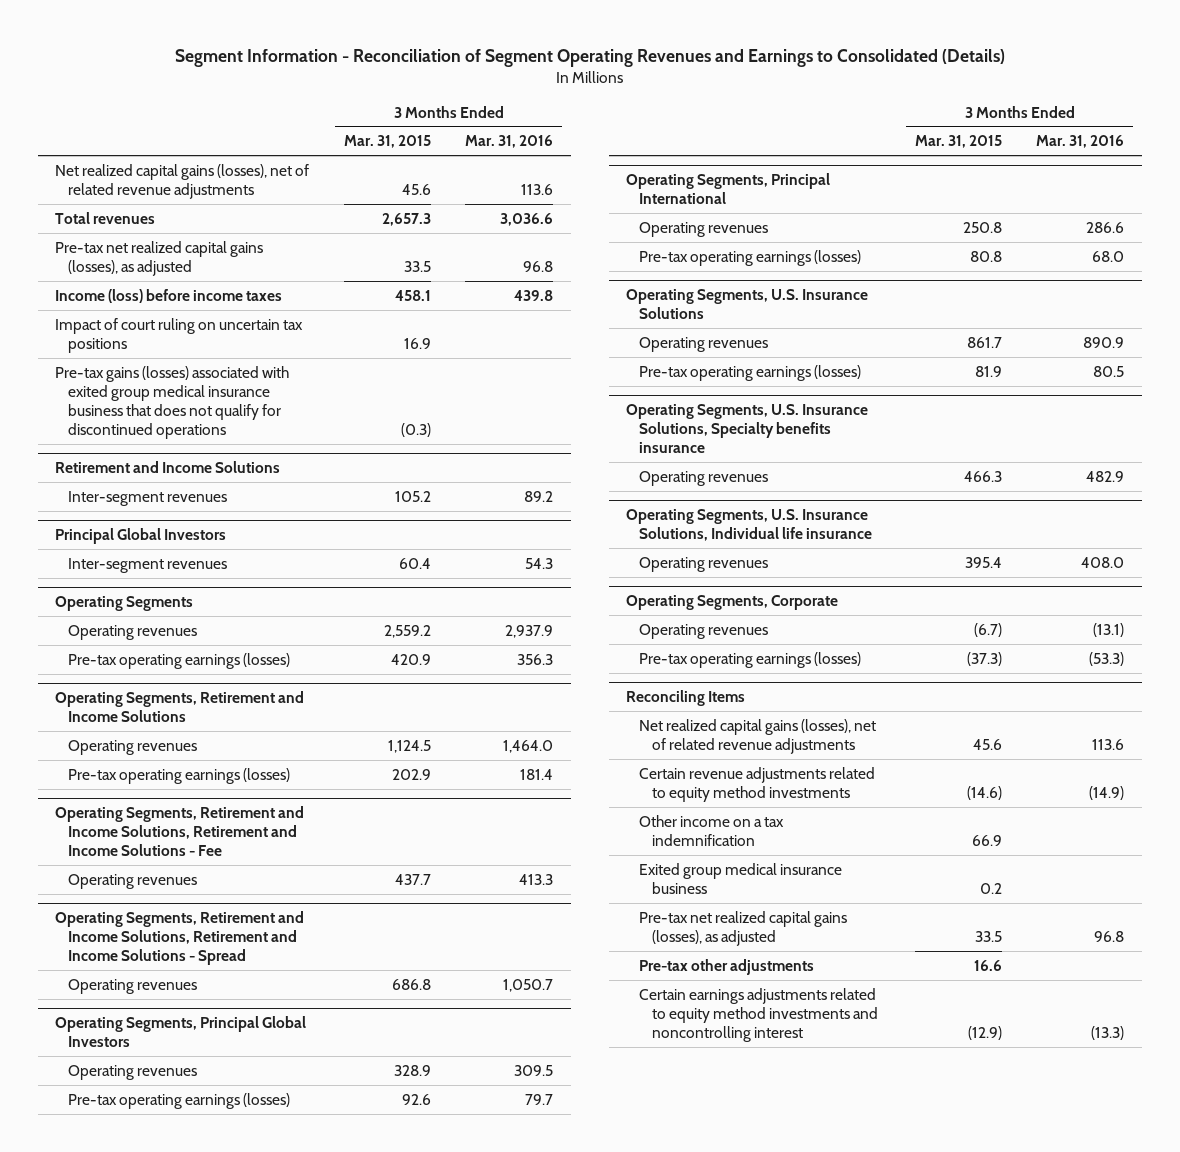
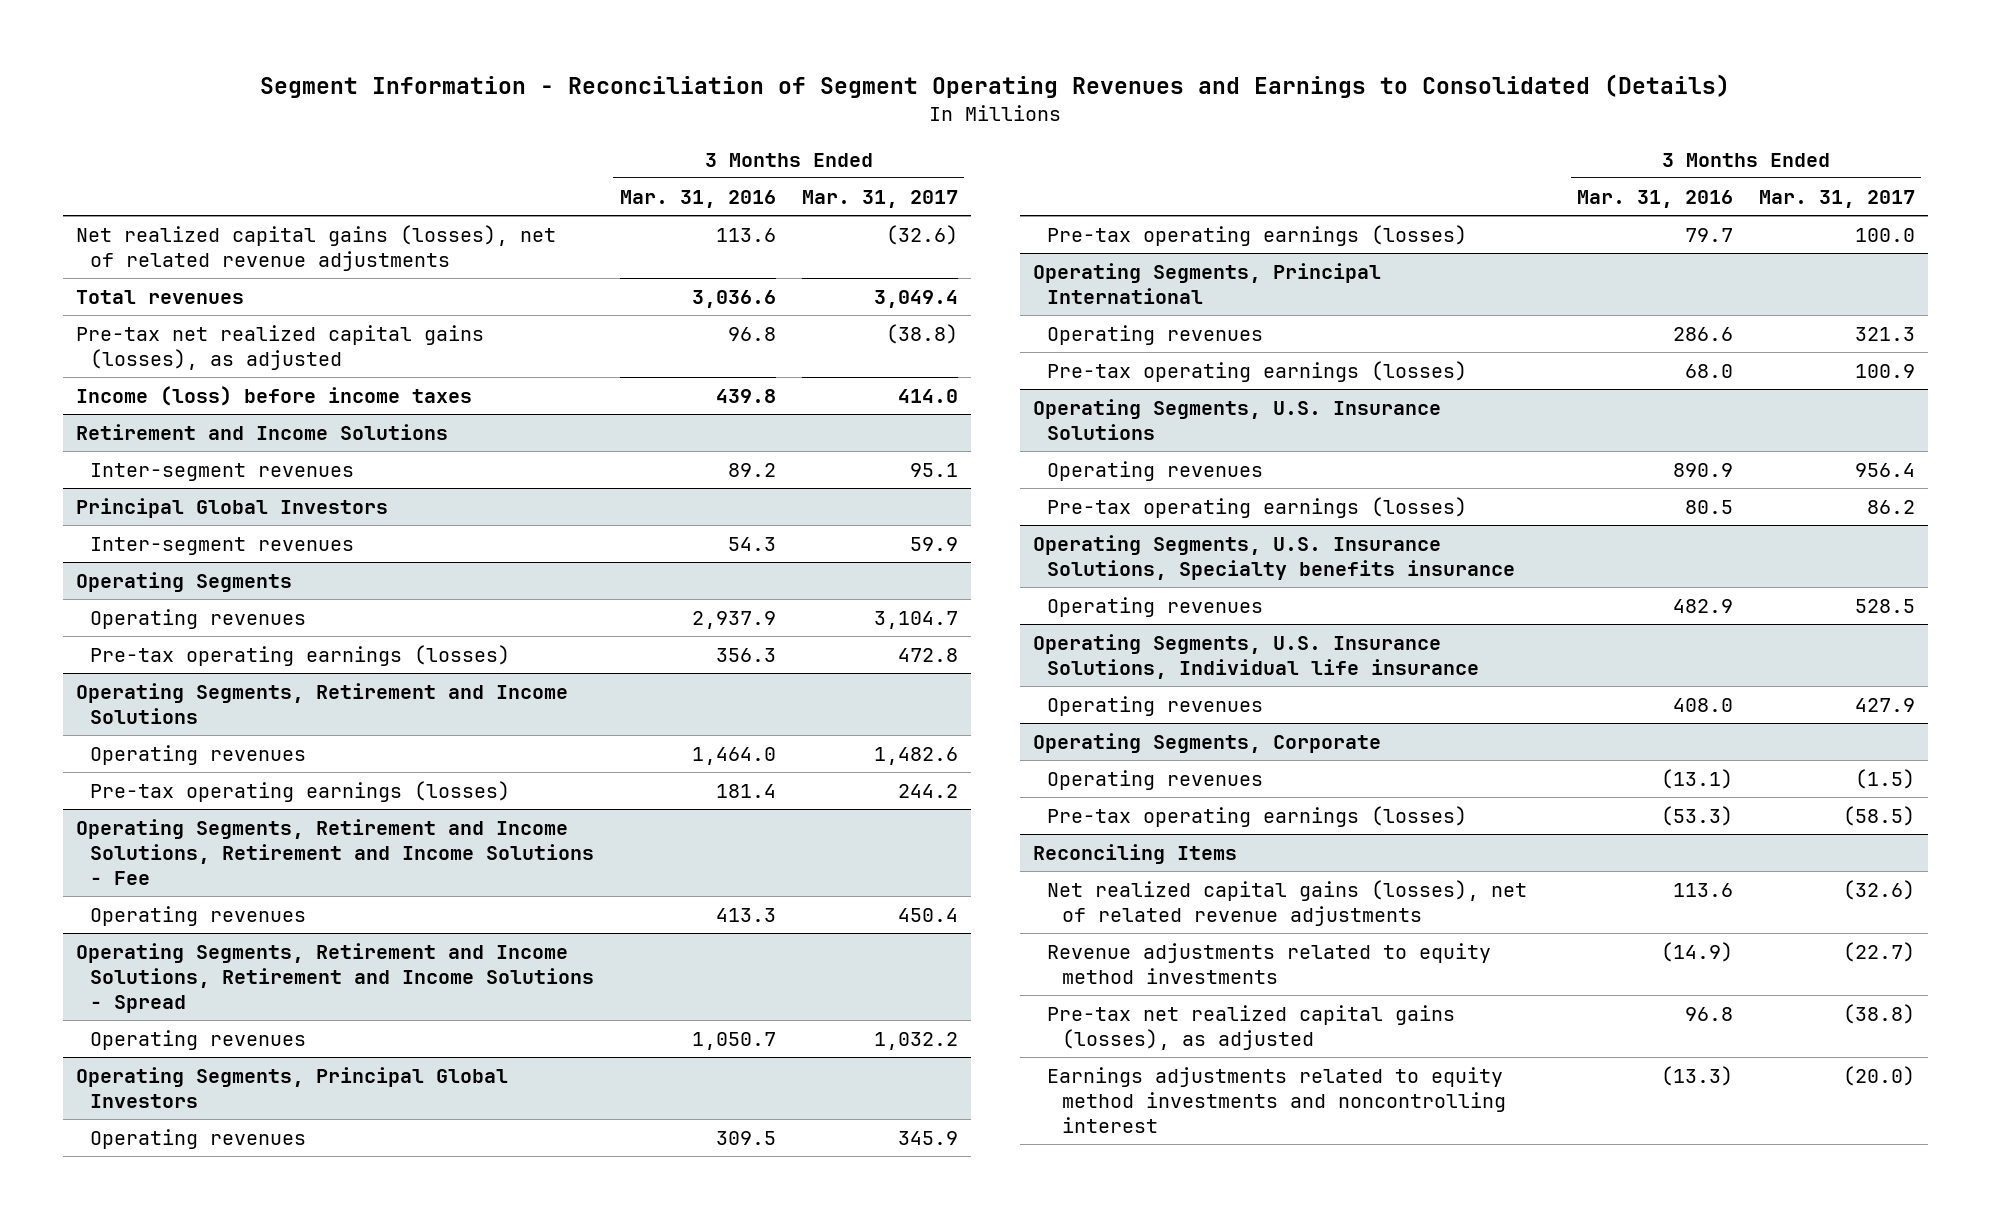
- | 3 Months Ended Mar. 31, 2015 | 3 Months Ended Mar. 31, 2016
+ | 3 Months Ended Mar. 31, 2016 | 3 Months Ended Mar. 31, 2017
- Impact of court ruling on uncertain tax positions | 16.9 |
- Pre-tax gains (losses) associated with exited group medical insurance business that does not qualify for discontinued operations | (0.3) |
@ Reconciling Items
- Certain revenue adjustments related to equity method investments | (14.6) | (14.9)
- Other income on a tax indemnification | 66.9 |
- Exited group medical insurance business | 0.2 |
+ Revenue adjustments related to equity method investments | (14.9) | (22.7)
- Pre-tax other adjustments | 16.6 |
- Certain earnings adjustments related to equity method investments and noncontrolling interest | (12.9) | (13.3)
+ Earnings adjustments related to equity method investments and noncontrolling interest | (13.3) | (20.0)

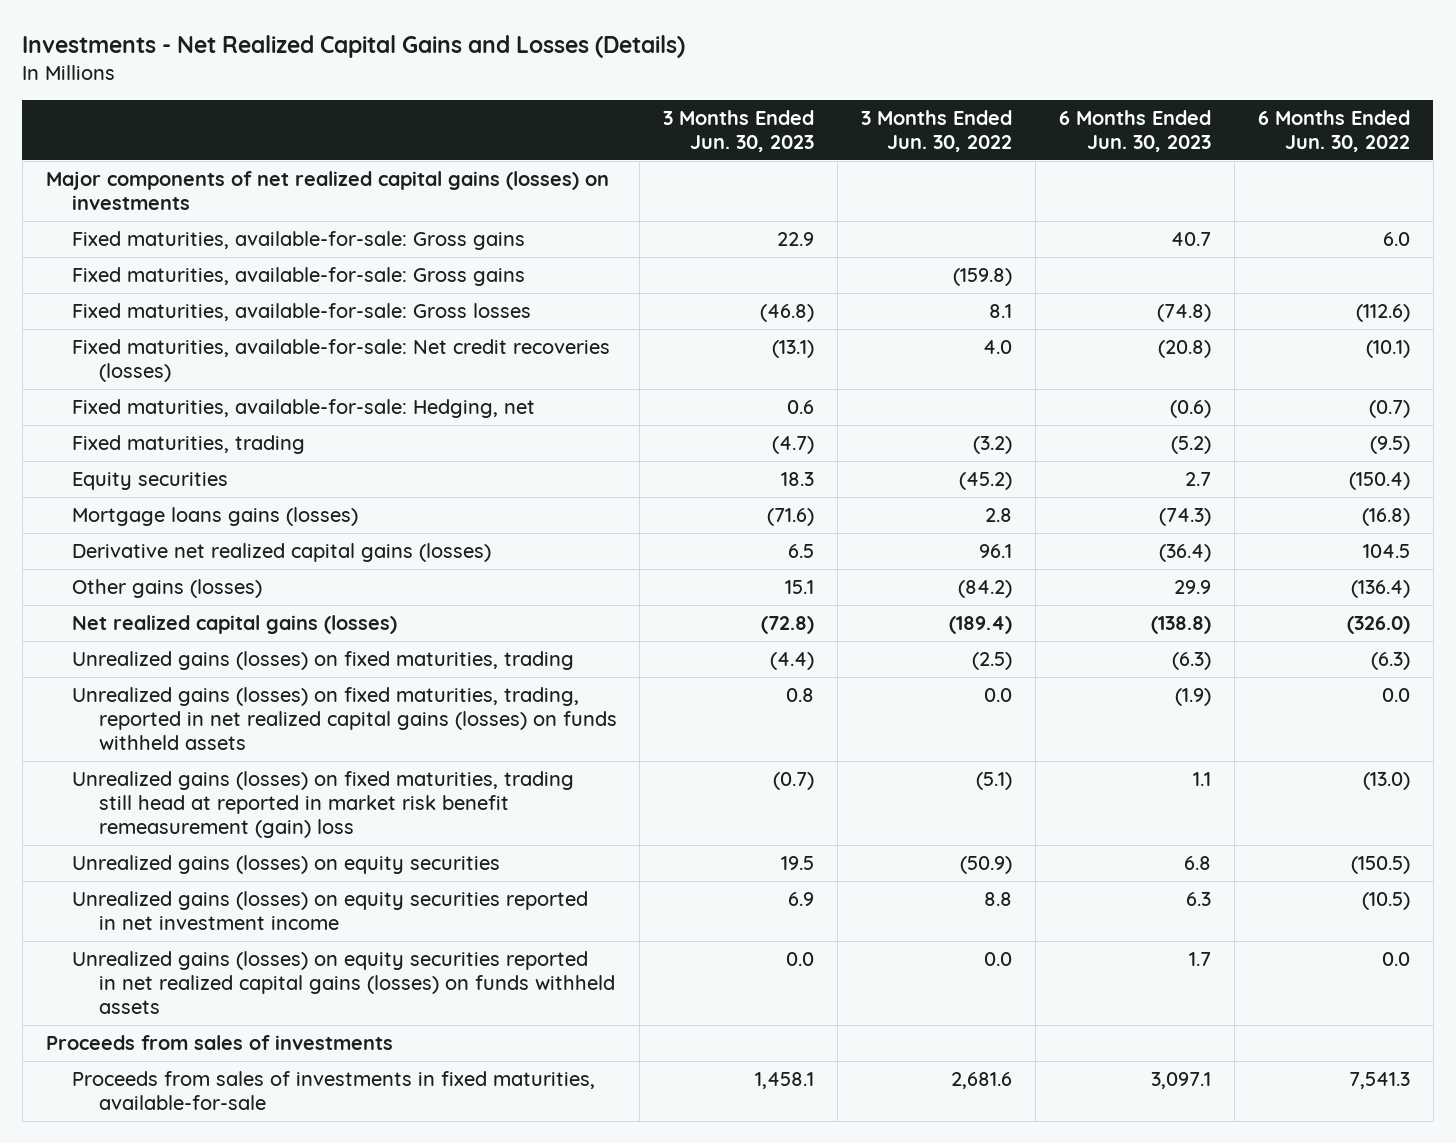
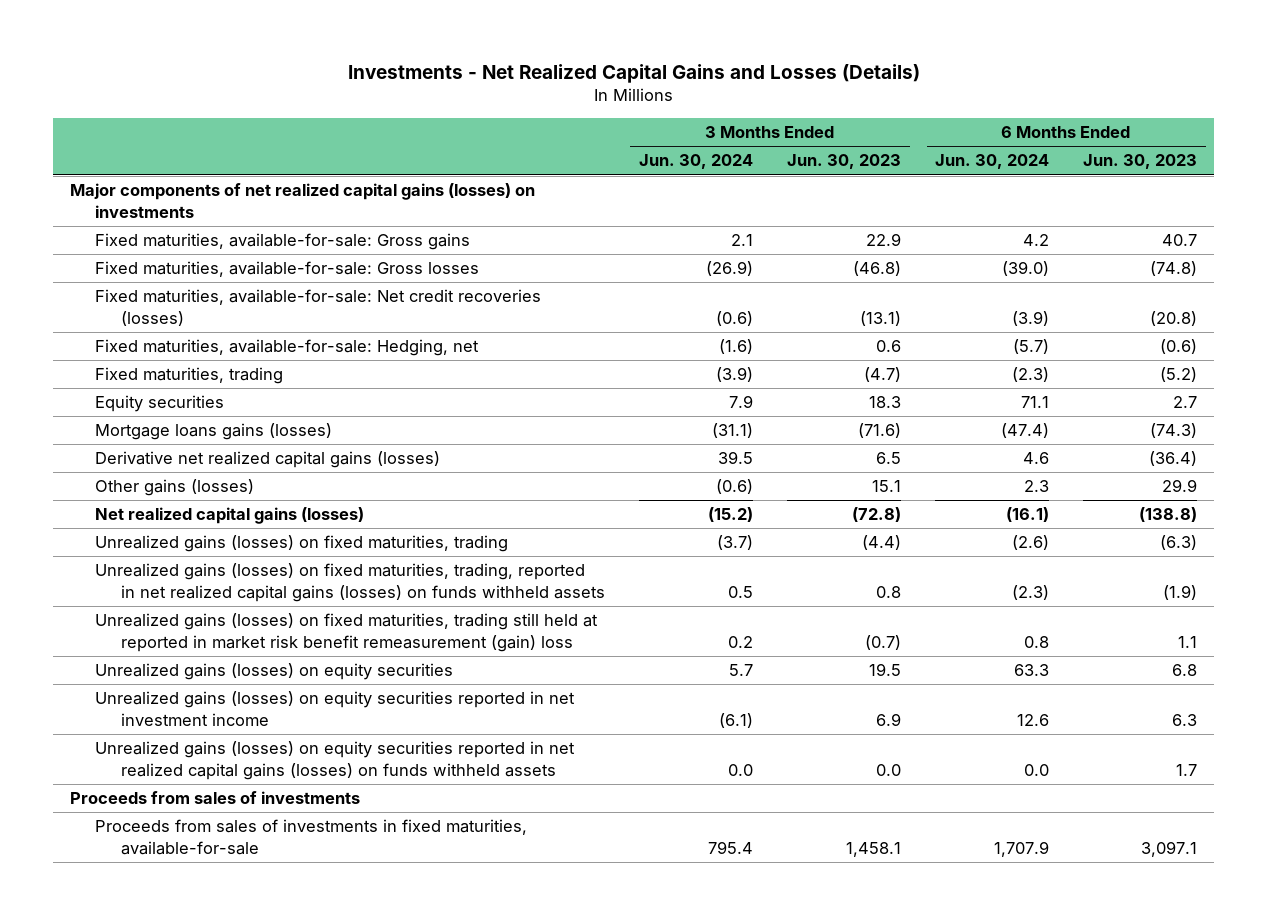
- | 3 Months Ended Jun. 30, 2023 | 3 Months Ended Jun. 30, 2022 | 6 Months Ended Jun. 30, 2023 | 6 Months Ended Jun. 30, 2022
+ | 3 Months Ended Jun. 30, 2024 | 3 Months Ended Jun. 30, 2023 | 6 Months Ended Jun. 30, 2024 | 6 Months Ended Jun. 30, 2023
- Fixed maturities, available-for-sale: Gross gains | | (159.8) | |
- Unrealized gains (losses) on fixed maturities, trading still head at reported in market risk benefit remeasurement (gain) loss | (0.7) | (5.1) | 1.1 | (13.0)
+ Unrealized gains (losses) on fixed maturities, trading still held at reported in market risk benefit remeasurement (gain) loss | 0.2 | (0.7) | 0.8 | 1.1

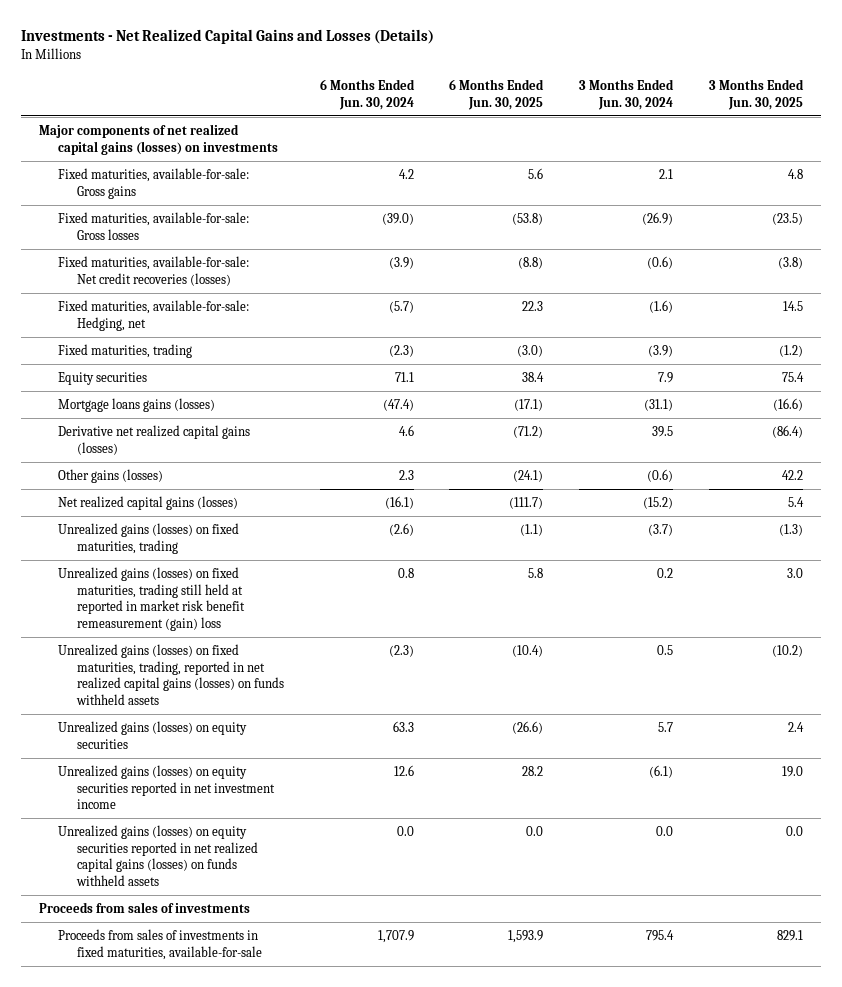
- | 3 Months Ended Jun. 30, 2024 | 3 Months Ended Jun. 30, 2023 | 6 Months Ended Jun. 30, 2024 | 6 Months Ended Jun. 30, 2023
+ | 6 Months Ended Jun. 30, 2024 | 6 Months Ended Jun. 30, 2025 | 3 Months Ended Jun. 30, 2024 | 3 Months Ended Jun. 30, 2025
moved down: Unrealized gains (losses) on fixed maturities, trading, reported in net realized capital gains (losses) on funds withheld assets | (2.3) | (10.4) | 0.5 | (10.2)

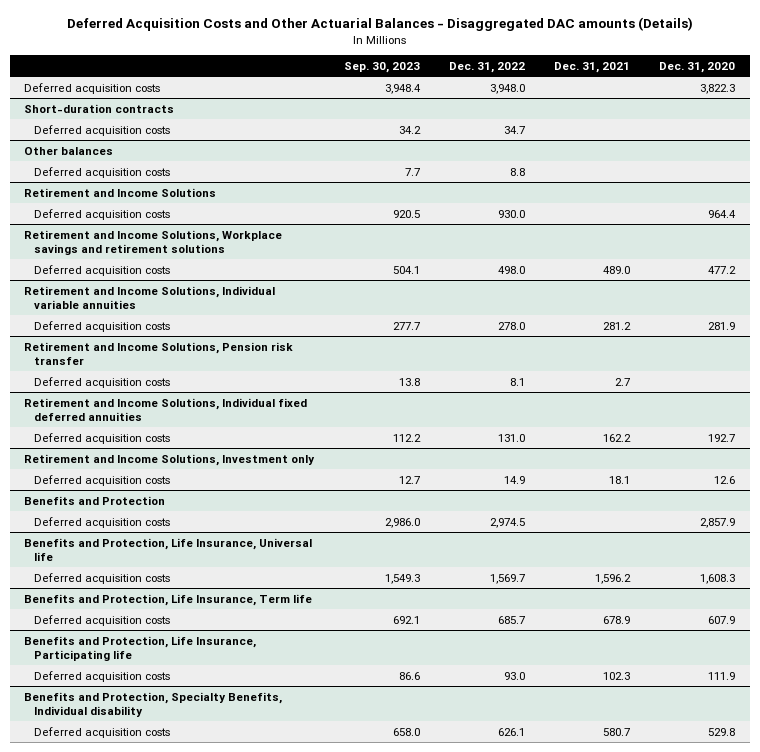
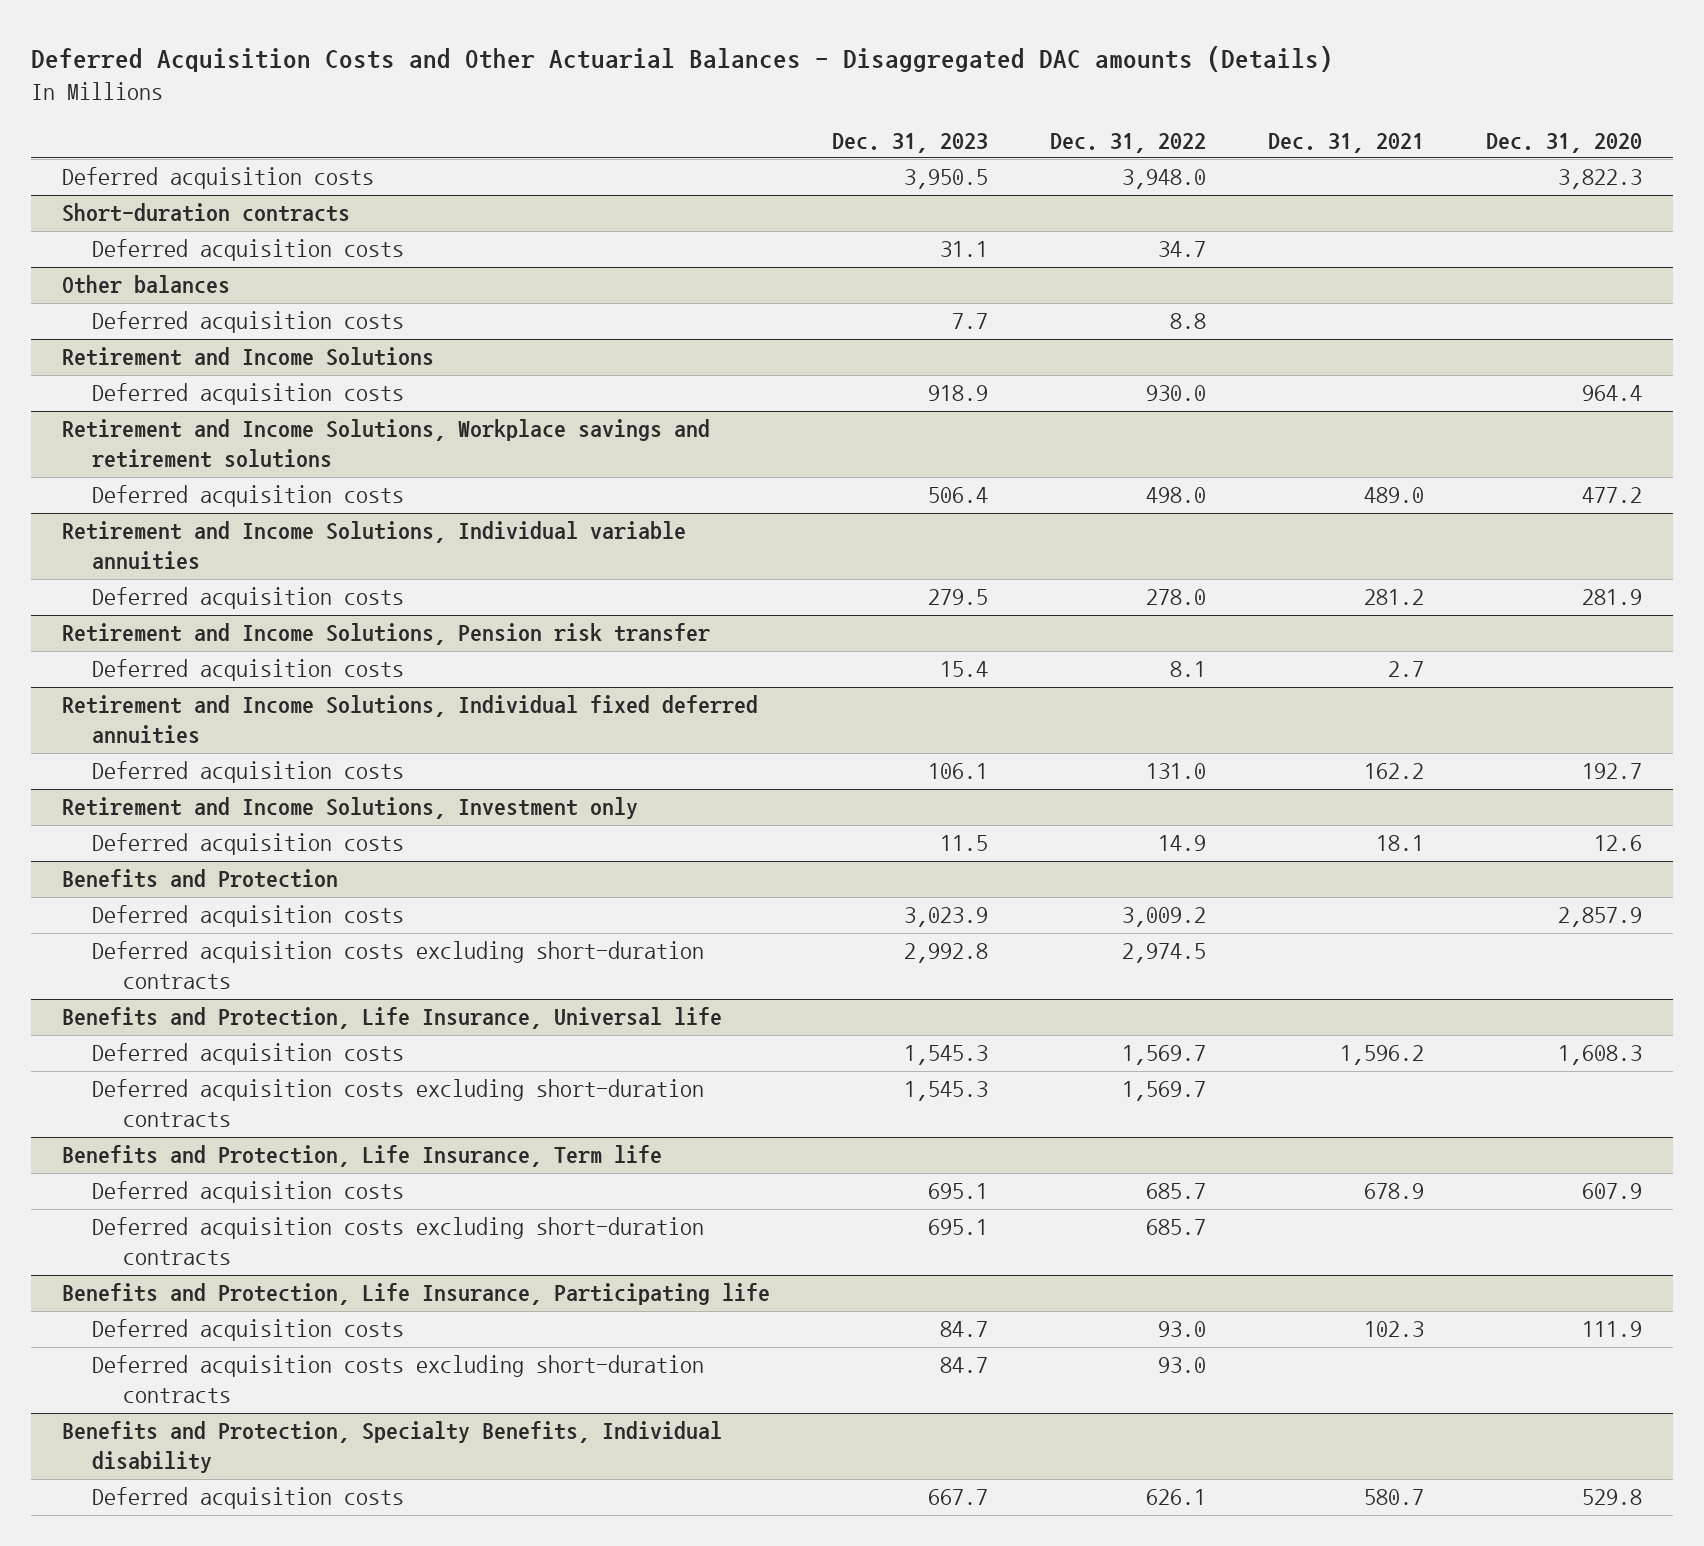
- | Sep. 30, 2023 | Dec. 31, 2022 | Dec. 31, 2021 | Dec. 31, 2020
+ | Dec. 31, 2023 | Dec. 31, 2022 | Dec. 31, 2021 | Dec. 31, 2020
@ Benefits and Protection
- Deferred acquisition costs | 2,986.0 | 2,974.5 | | 2,857.9
+ Deferred acquisition costs | 3,023.9 | 3,009.2 | | 2,857.9
+ Deferred acquisition costs excluding short-duration contracts | 2,992.8 | 2,974.5 | |
@ Benefits and Protection, Life Insurance, Universal life
+ Deferred acquisition costs excluding short-duration contracts | 1,545.3 | 1,569.7 | |
@ Benefits and Protection, Life Insurance, Term life
+ Deferred acquisition costs excluding short-duration contracts | 695.1 | 685.7 | |
@ Benefits and Protection, Life Insurance, Participating life
+ Deferred acquisition costs excluding short-duration contracts | 84.7 | 93.0 | |

